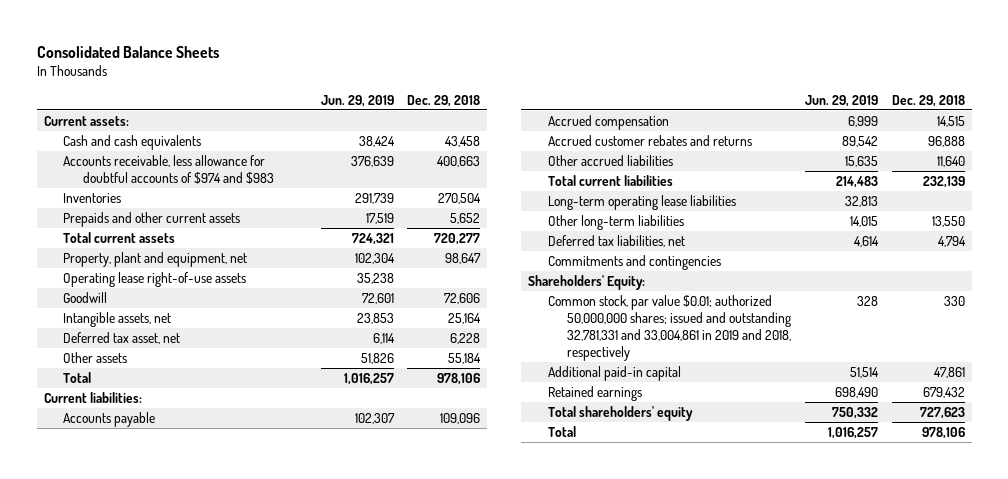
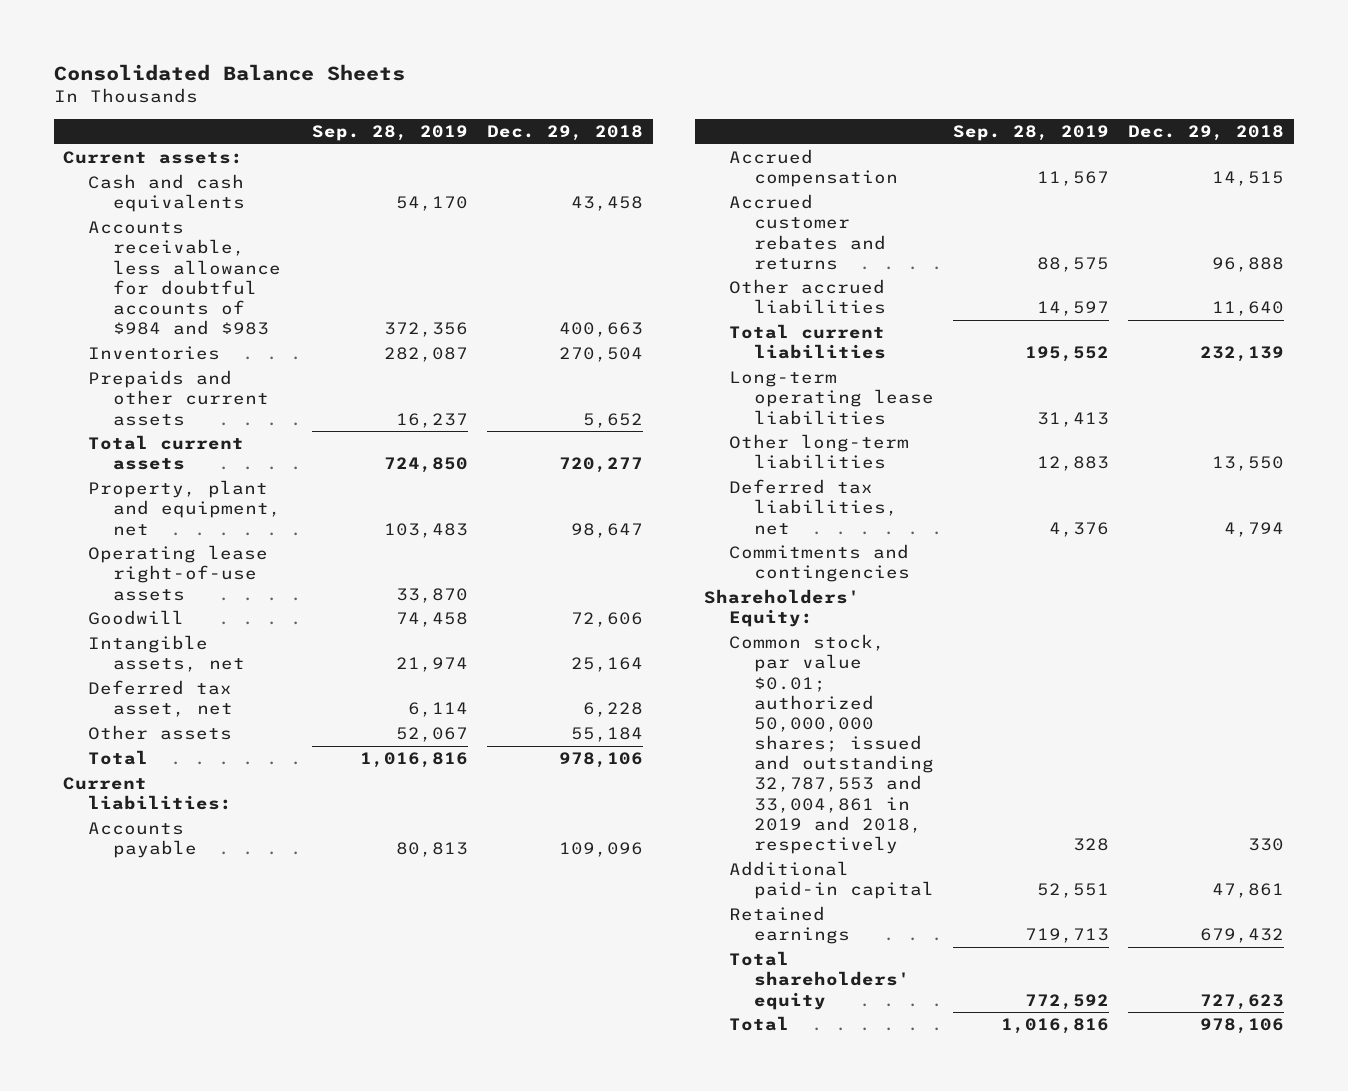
- | Jun. 29, 2019 | Dec. 29, 2018
+ | Sep. 28, 2019 | Dec. 29, 2018
- Accounts receivable, less allowance for doubtful accounts of $974 and $983 | 376,639 | 400,663
+ Accounts receivable, less allowance for doubtful accounts of $984 and $983 | 372,356 | 400,663
- Common stock, par value $0.01; authorized 50,000,000 shares; issued and outstanding 32,781,331 and 33,004,861 in 2019 and 2018, respectively | 328 | 330
+ Common stock, par value $0.01; authorized 50,000,000 shares; issued and outstanding 32,787,553 and 33,004,861 in 2019 and 2018, respectively | 328 | 330

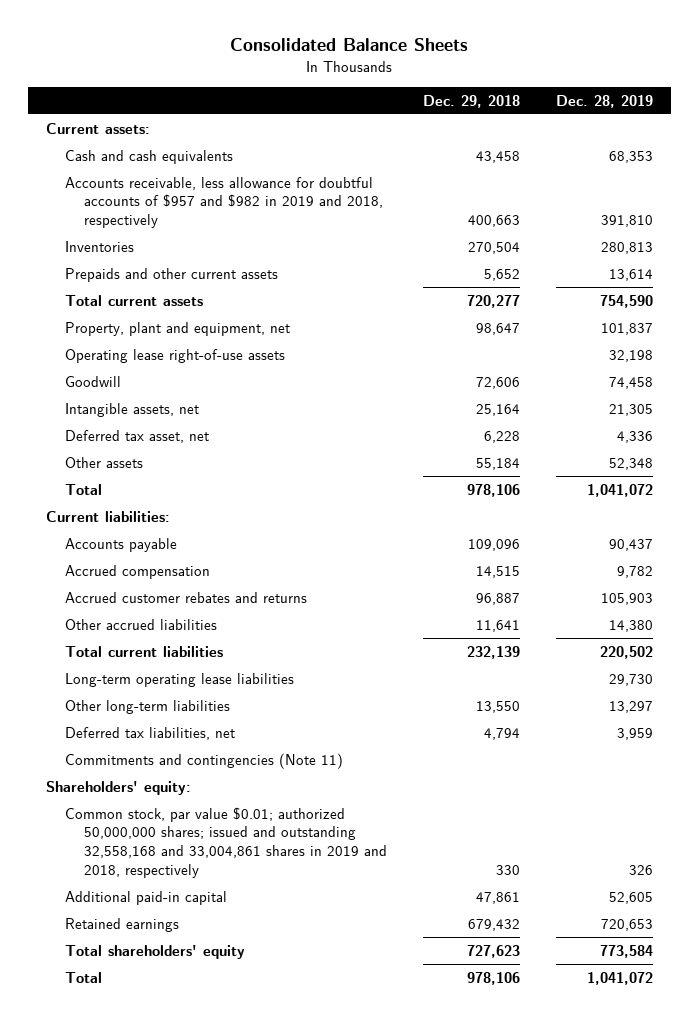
- | Sep. 28, 2019 | Dec. 29, 2018
+ | Dec. 29, 2018 | Dec. 28, 2019
- Accounts receivable, less allowance for doubtful accounts of $984 and $983 | 372,356 | 400,663
+ Accounts receivable, less allowance for doubtful accounts of $957 and $982 in 2019 and 2018, respectively | 400,663 | 391,810
- Accrued customer rebates and returns | 88,575 | 96,888
- Other accrued liabilities | 14,597 | 11,640
+ Accrued customer rebates and returns | 96,887 | 105,903
+ Other accrued liabilities | 11,641 | 14,380
- Commitments and contingencies
- Shareholders' Equity:
- Common stock, par value $0.01; authorized 50,000,000 shares; issued and outstanding 32,787,553 and 33,004,861 in 2019 and 2018, respectively | 328 | 330
+ Commitments and contingencies (Note 11)
+ Shareholders' equity:
+ Common stock, par value $0.01; authorized 50,000,000 shares; issued and outstanding 32,558,168 and 33,004,861 shares in 2019 and 2018, respectively | 330 | 326

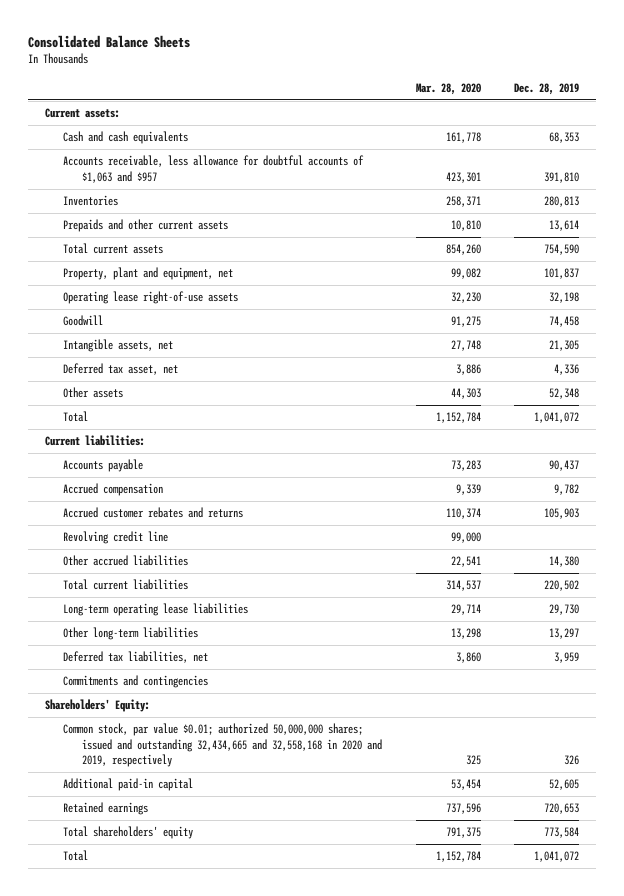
- | Dec. 29, 2018 | Dec. 28, 2019
+ | Mar. 28, 2020 | Dec. 28, 2019
- Accounts receivable, less allowance for doubtful accounts of $957 and $982 in 2019 and 2018, respectively | 400,663 | 391,810
+ Accounts receivable, less allowance for doubtful accounts of $1,063 and $957 | 423,301 | 391,810
+ Revolving credit line | 99,000 |
- Commitments and contingencies (Note 11)
- Shareholders' equity:
- Common stock, par value $0.01; authorized 50,000,000 shares; issued and outstanding 32,558,168 and 33,004,861 shares in 2019 and 2018, respectively | 330 | 326
+ Commitments and contingencies
+ Shareholders' Equity:
+ Common stock, par value $0.01; authorized 50,000,000 shares; issued and outstanding 32,434,665 and 32,558,168 in 2020 and 2019, respectively | 325 | 326

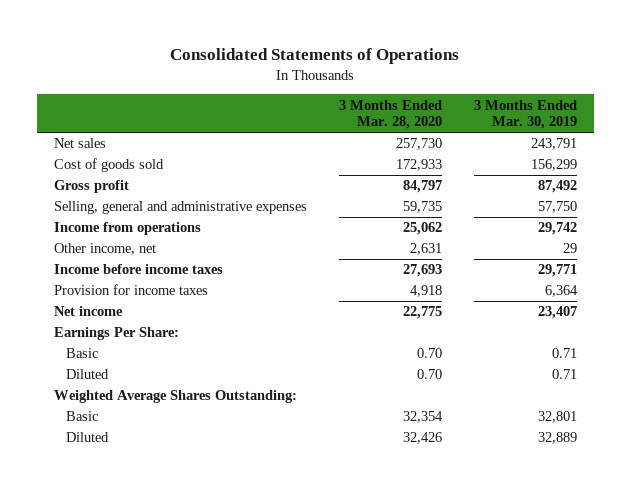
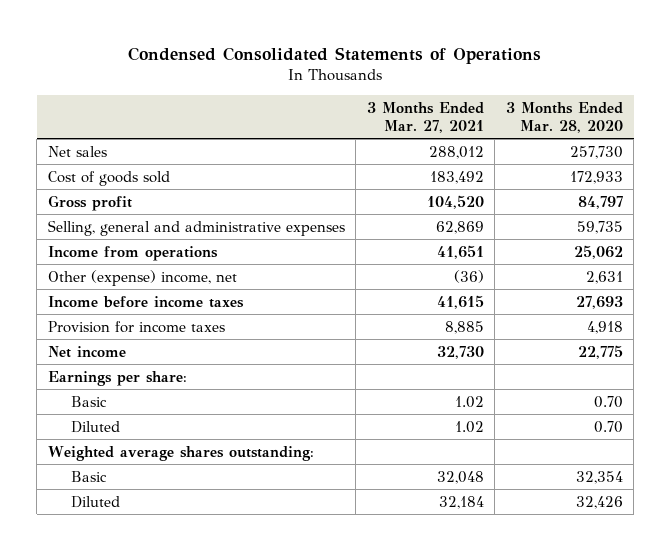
- Consolidated Statements of Operations
+ Condensed Consolidated Statements of Operations
- | 3 Months Ended Mar. 28, 2020 | 3 Months Ended Mar. 30, 2019
+ | 3 Months Ended Mar. 27, 2021 | 3 Months Ended Mar. 28, 2020
- Other income, net | 2,631 | 29
+ Other (expense) income, net | (36) | 2,631
- Earnings Per Share:
+ Earnings per share:
- Weighted Average Shares Outstanding:
+ Weighted average shares outstanding:

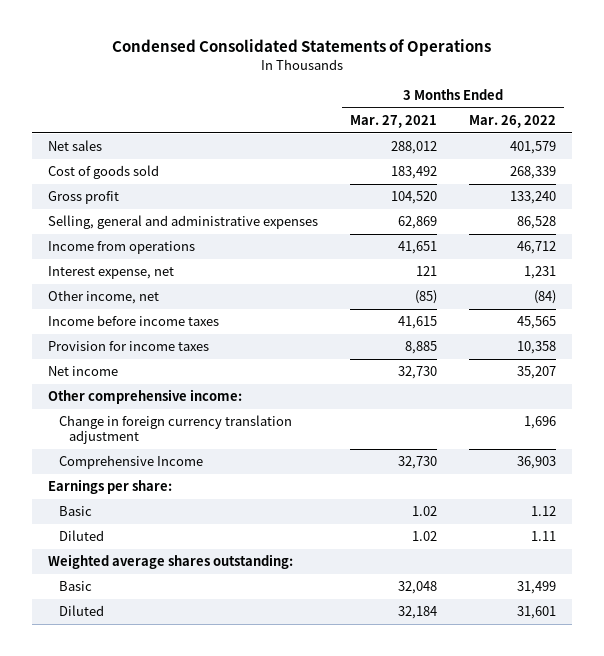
- | 3 Months Ended Mar. 27, 2021 | 3 Months Ended Mar. 28, 2020
+ | 3 Months Ended Mar. 27, 2021 | 3 Months Ended Mar. 26, 2022
- Other (expense) income, net | (36) | 2,631
+ Interest expense, net | 121 | 1,231
+ Other income, net | (85) | (84)
+ Other comprehensive income:
+ Change in foreign currency translation adjustment | | 1,696
+ Comprehensive Income | 32,730 | 36,903

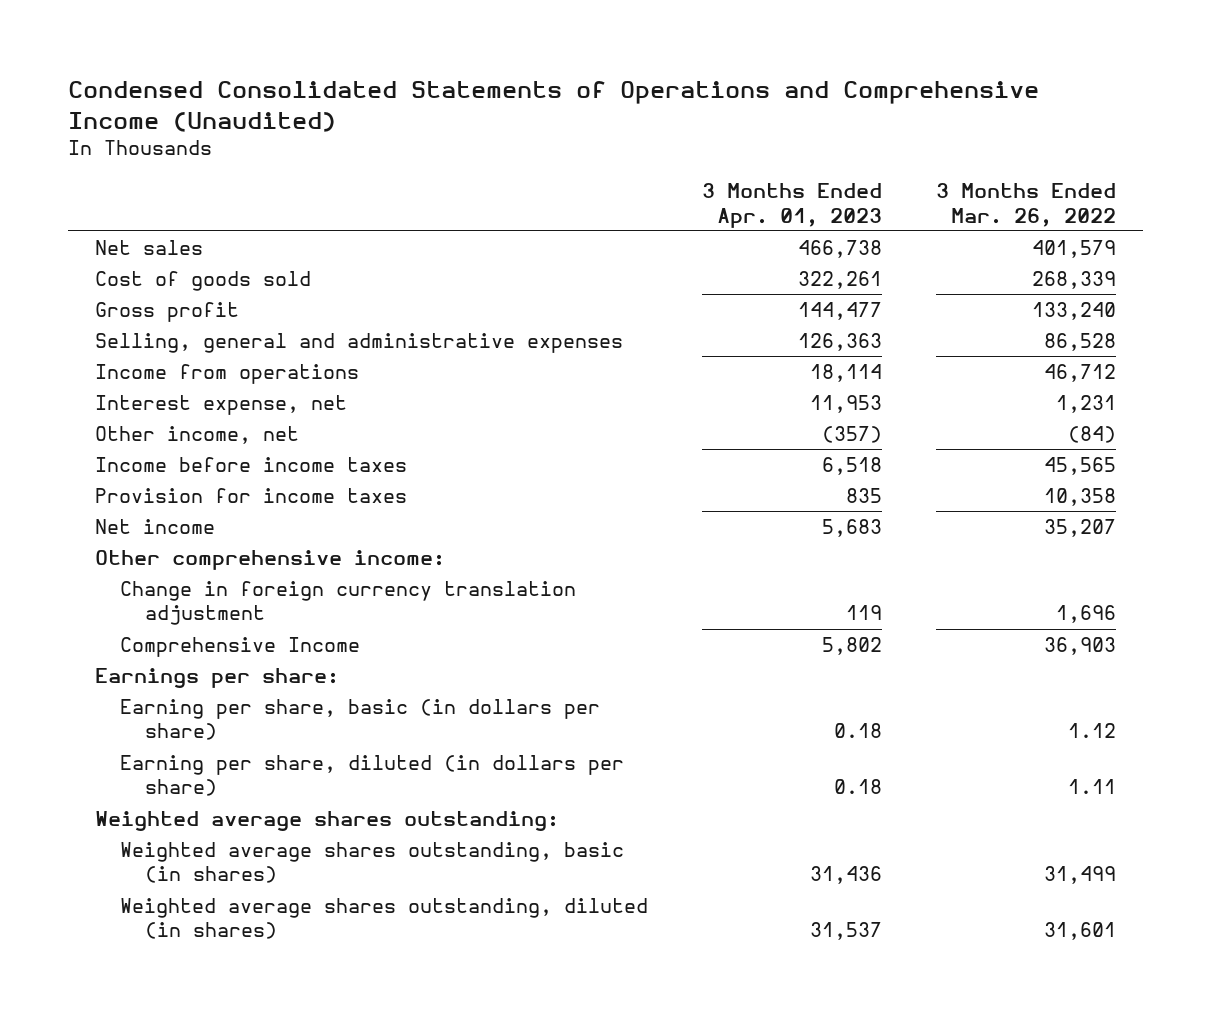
- Condensed Consolidated Statements of Operations
+ Condensed Consolidated Statements of Operations and Comprehensive Income (Unaudited)
- | 3 Months Ended Mar. 27, 2021 | 3 Months Ended Mar. 26, 2022
+ | 3 Months Ended Apr. 01, 2023 | 3 Months Ended Mar. 26, 2022
- Basic | 1.02 | 1.12
- Diluted | 1.02 | 1.11
+ Earning per share, basic (in dollars per share) | 0.18 | 1.12
+ Earning per share, diluted (in dollars per share) | 0.18 | 1.11
- Basic | 32,048 | 31,499
- Diluted | 32,184 | 31,601
+ Weighted average shares outstanding, basic (in shares) | 31,436 | 31,499
+ Weighted average shares outstanding, diluted (in shares) | 31,537 | 31,601

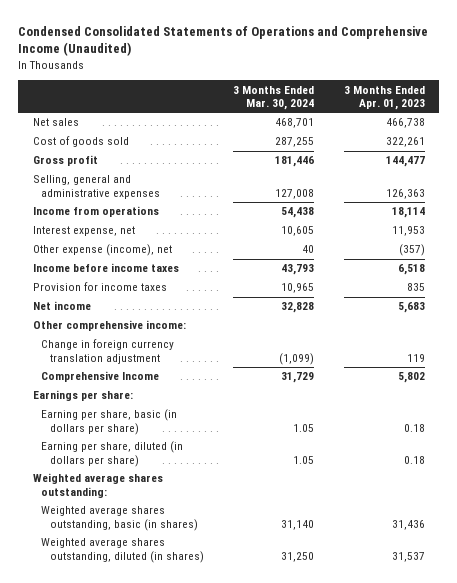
- | 3 Months Ended Apr. 01, 2023 | 3 Months Ended Mar. 26, 2022
+ | 3 Months Ended Mar. 30, 2024 | 3 Months Ended Apr. 01, 2023
- Other income, net | (357) | (84)
+ Other expense (income), net | 40 | (357)

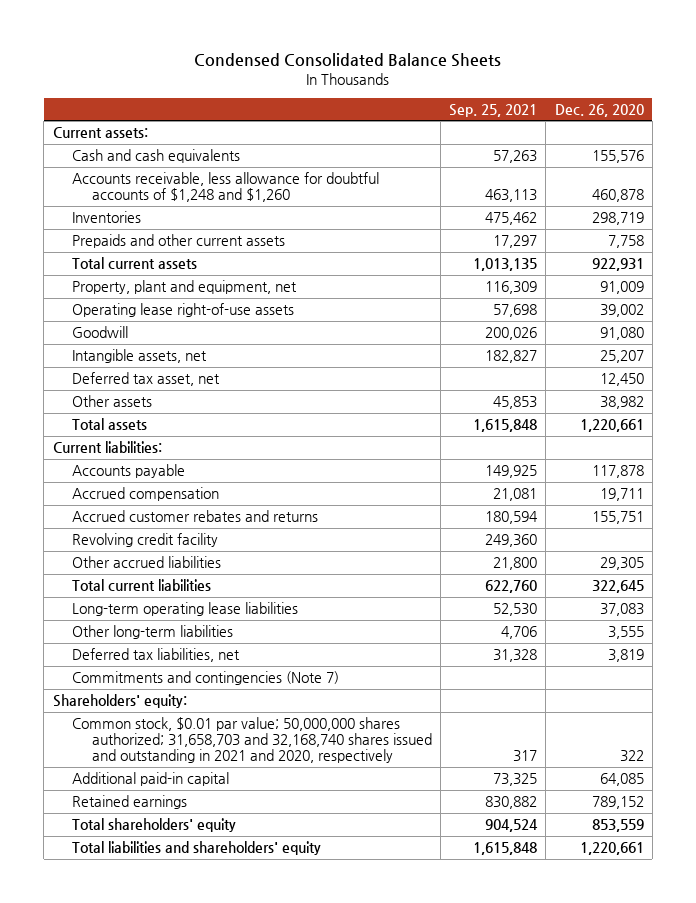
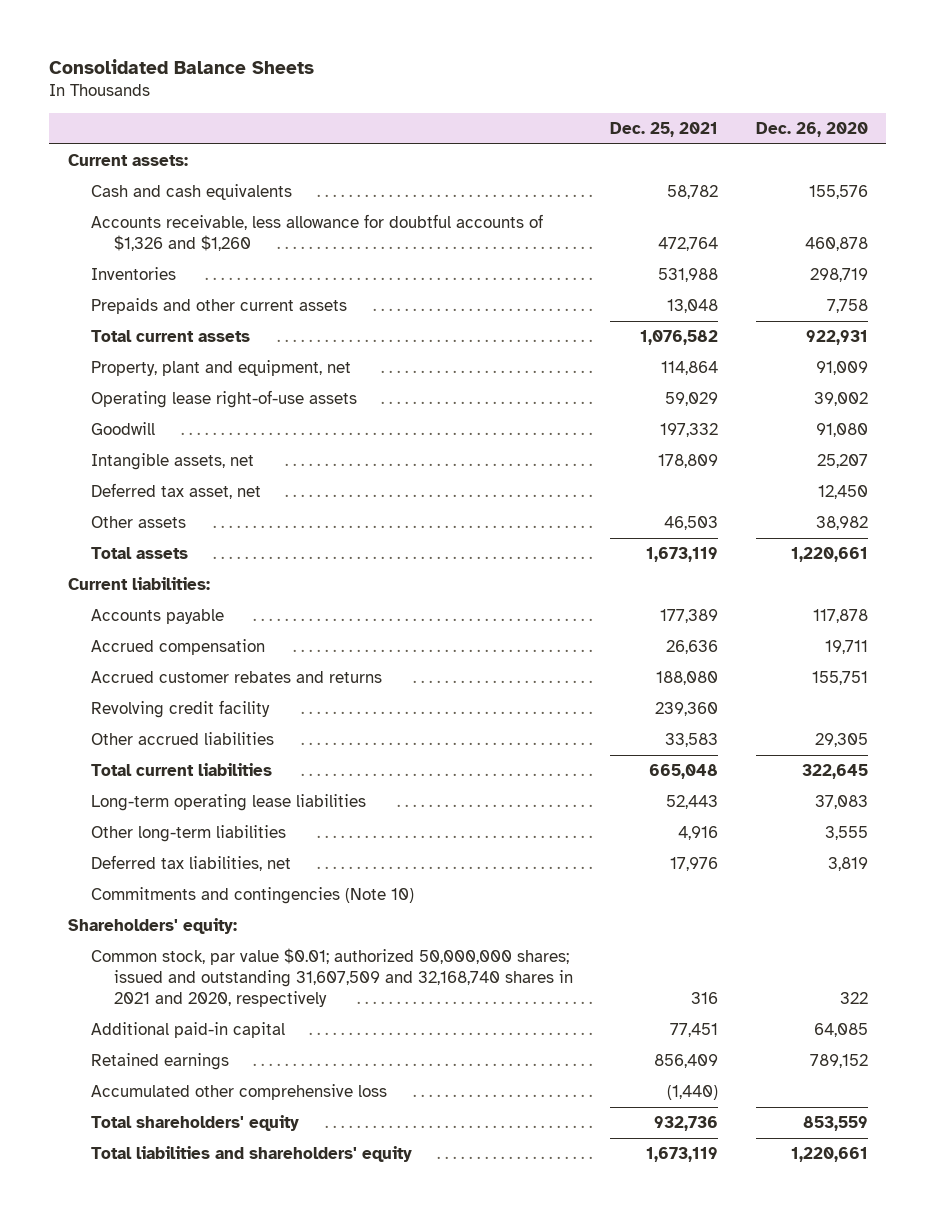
- Condensed Consolidated Balance Sheets
+ Consolidated Balance Sheets
- | Sep. 25, 2021 | Dec. 26, 2020
+ | Dec. 25, 2021 | Dec. 26, 2020
- Accounts receivable, less allowance for doubtful accounts of $1,248 and $1,260 | 463,113 | 460,878
+ Accounts receivable, less allowance for doubtful accounts of $1,326 and $1,260 | 472,764 | 460,878
- Commitments and contingencies (Note 7)
+ Commitments and contingencies (Note 10)
- Common stock, $0.01 par value; 50,000,000 shares authorized; 31,658,703 and 32,168,740 shares issued and outstanding in 2021 and 2020, respectively | 317 | 322
+ Common stock, par value $0.01; authorized 50,000,000 shares; issued and outstanding 31,607,509 and 32,168,740 shares in 2021 and 2020, respectively | 316 | 322
+ Accumulated other comprehensive loss | (1,440) |

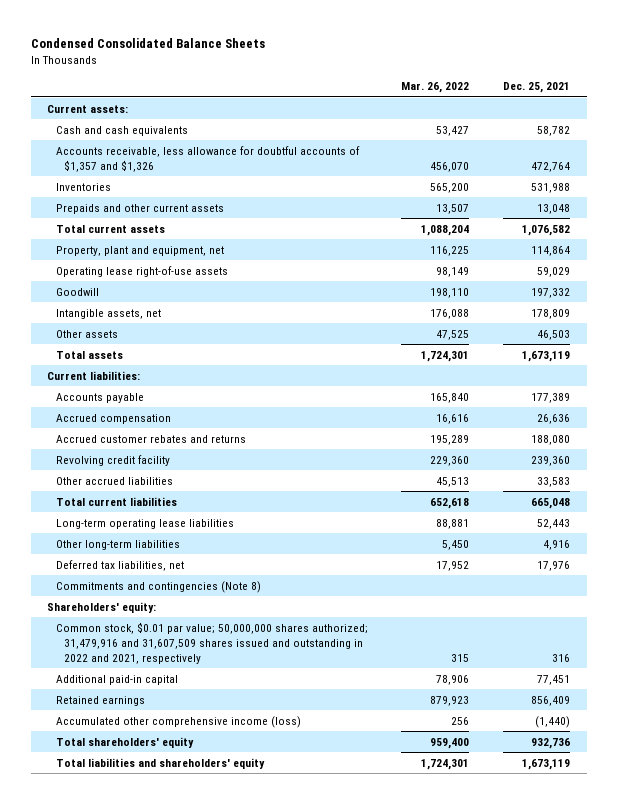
- Consolidated Balance Sheets
+ Condensed Consolidated Balance Sheets
- | Dec. 25, 2021 | Dec. 26, 2020
+ | Mar. 26, 2022 | Dec. 25, 2021
- Accounts receivable, less allowance for doubtful accounts of $1,326 and $1,260 | 472,764 | 460,878
+ Accounts receivable, less allowance for doubtful accounts of $1,357 and $1,326 | 456,070 | 472,764
- Deferred tax asset, net | | 12,450
- Commitments and contingencies (Note 10)
+ Commitments and contingencies (Note 8)
- Common stock, par value $0.01; authorized 50,000,000 shares; issued and outstanding 31,607,509 and 32,168,740 shares in 2021 and 2020, respectively | 316 | 322
+ Common stock, $0.01 par value; 50,000,000 shares authorized; 31,479,916 and 31,607,509 shares issued and outstanding in 2022 and 2021, respectively | 315 | 316
- Accumulated other comprehensive loss | (1,440) |
+ Accumulated other comprehensive income (loss) | 256 | (1,440)

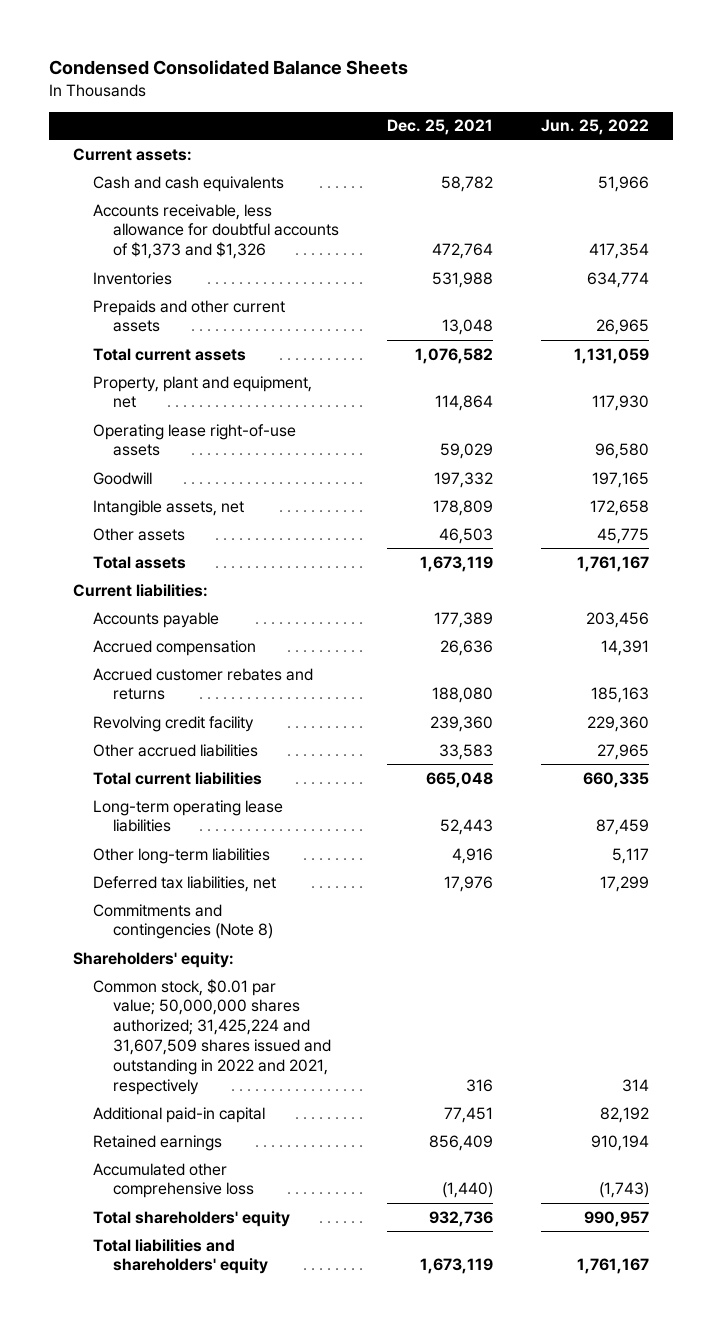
- | Mar. 26, 2022 | Dec. 25, 2021
+ | Dec. 25, 2021 | Jun. 25, 2022
- Accounts receivable, less allowance for doubtful accounts of $1,357 and $1,326 | 456,070 | 472,764
+ Accounts receivable, less allowance for doubtful accounts of $1,373 and $1,326 | 472,764 | 417,354
- Common stock, $0.01 par value; 50,000,000 shares authorized; 31,479,916 and 31,607,509 shares issued and outstanding in 2022 and 2021, respectively | 315 | 316
+ Common stock, $0.01 par value; 50,000,000 shares authorized; 31,425,224 and 31,607,509 shares issued and outstanding in 2022 and 2021, respectively | 316 | 314
- Accumulated other comprehensive income (loss) | 256 | (1,440)
+ Accumulated other comprehensive loss | (1,440) | (1,743)

